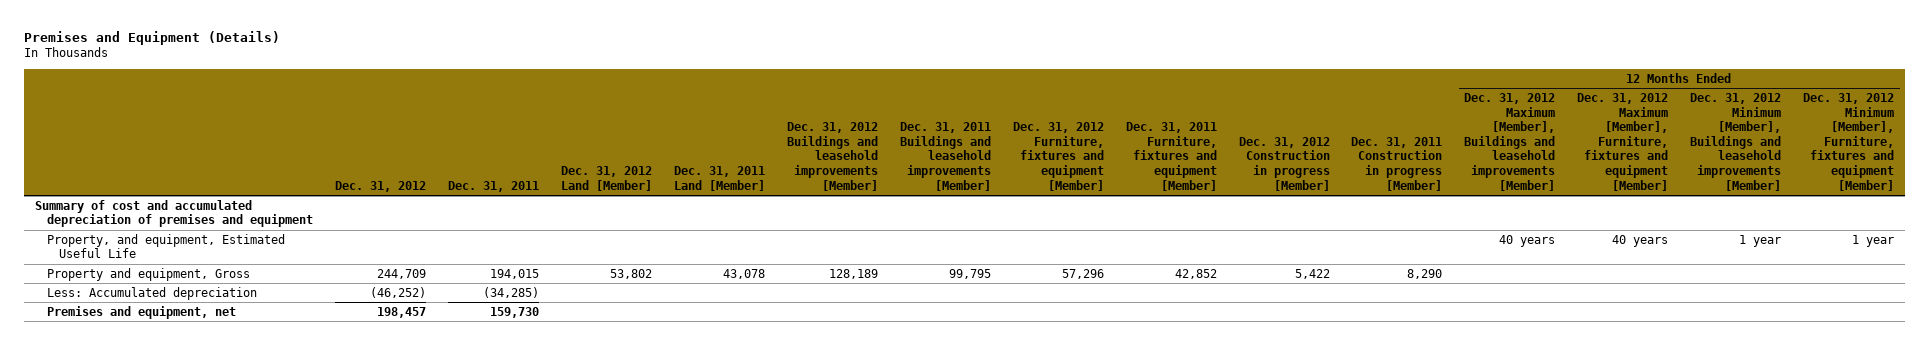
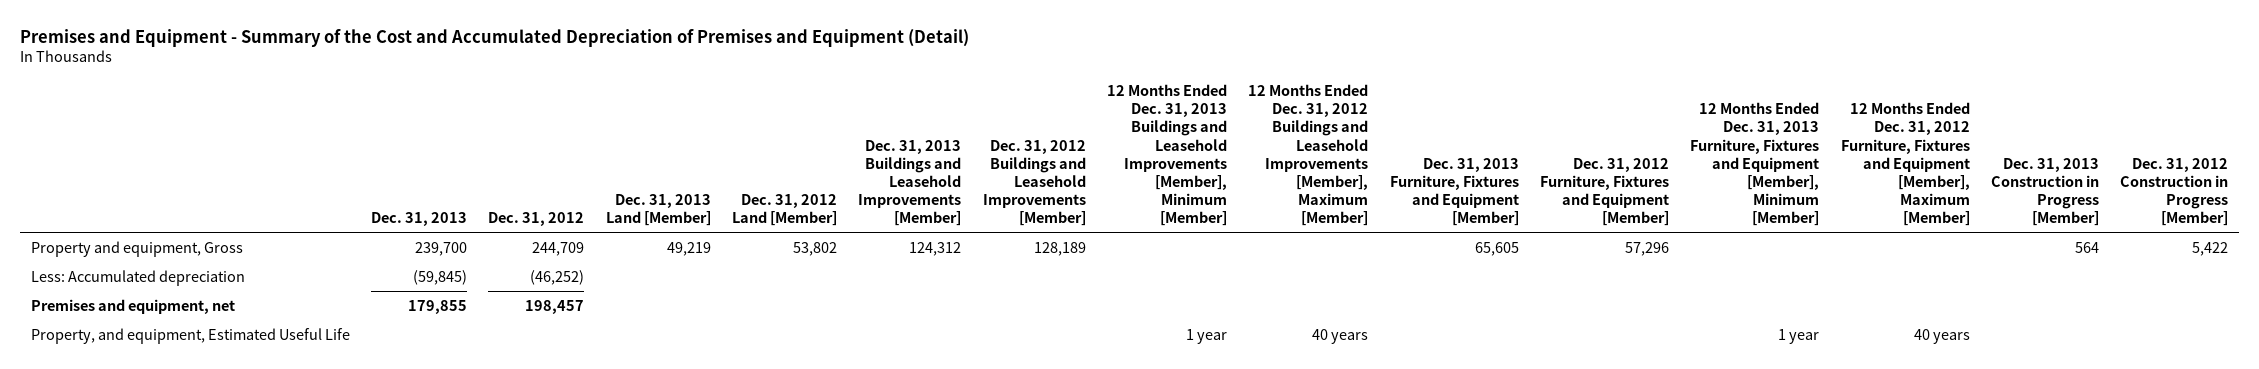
- Premises and Equipment (Details)
+ Premises and Equipment - Summary of the Cost and Accumulated Depreciation of Premises and Equipment (Detail)
- | Dec. 31, 2012 | Dec. 31, 2011 | Dec. 31, 2012 Land [Member] | Dec. 31, 2011 Land [Member] | Dec. 31, 2012 Buildings and leasehold improvements [Member] | Dec. 31, 2011 Buildings and leasehold improvements [Member] | Dec. 31, 2012 Furniture, fixtures and equipment [Member] | Dec. 31, 2011 Furniture, fixtures and equipment [Member] | Dec. 31, 2012 Construction in progress [Member] | Dec. 31, 2011 Construction in progress [Member] | 12 Months Ended Dec. 31, 2012 Maximum [Member], Buildings and leasehold improvements [Member] | 12 Months Ended Dec. 31, 2012 Maximum [Member], Furniture, fixtures and equipment [Member] | 12 Months Ended Dec. 31, 2012 Minimum [Member], Buildings and leasehold improvements [Member] | 12 Months Ended Dec. 31, 2012 Minimum [Member], Furniture, fixtures and equipment [Member]
+ | Dec. 31, 2013 | Dec. 31, 2012 | Dec. 31, 2013 Land [Member] | Dec. 31, 2012 Land [Member] | Dec. 31, 2013 Buildings and Leasehold Improvements [Member] | Dec. 31, 2012 Buildings and Leasehold Improvements [Member] | 12 Months Ended Dec. 31, 2013 Buildings and Leasehold Improvements [Member], Minimum [Member] | 12 Months Ended Dec. 31, 2012 Buildings and Leasehold Improvements [Member], Maximum [Member] | Dec. 31, 2013 Furniture, Fixtures and Equipment [Member] | Dec. 31, 2012 Furniture, Fixtures and Equipment [Member] | 12 Months Ended Dec. 31, 2013 Furniture, Fixtures and Equipment [Member], Minimum [Member] | 12 Months Ended Dec. 31, 2012 Furniture, Fixtures and Equipment [Member], Maximum [Member] | Dec. 31, 2013 Construction in Progress [Member] | Dec. 31, 2012 Construction in Progress [Member]
- Summary of cost and accumulated depreciation of premises and equipment
moved down: Property, and equipment, Estimated Useful Life | | | | | | | 1 year | 40 years | | | 1 year | 40 years | |

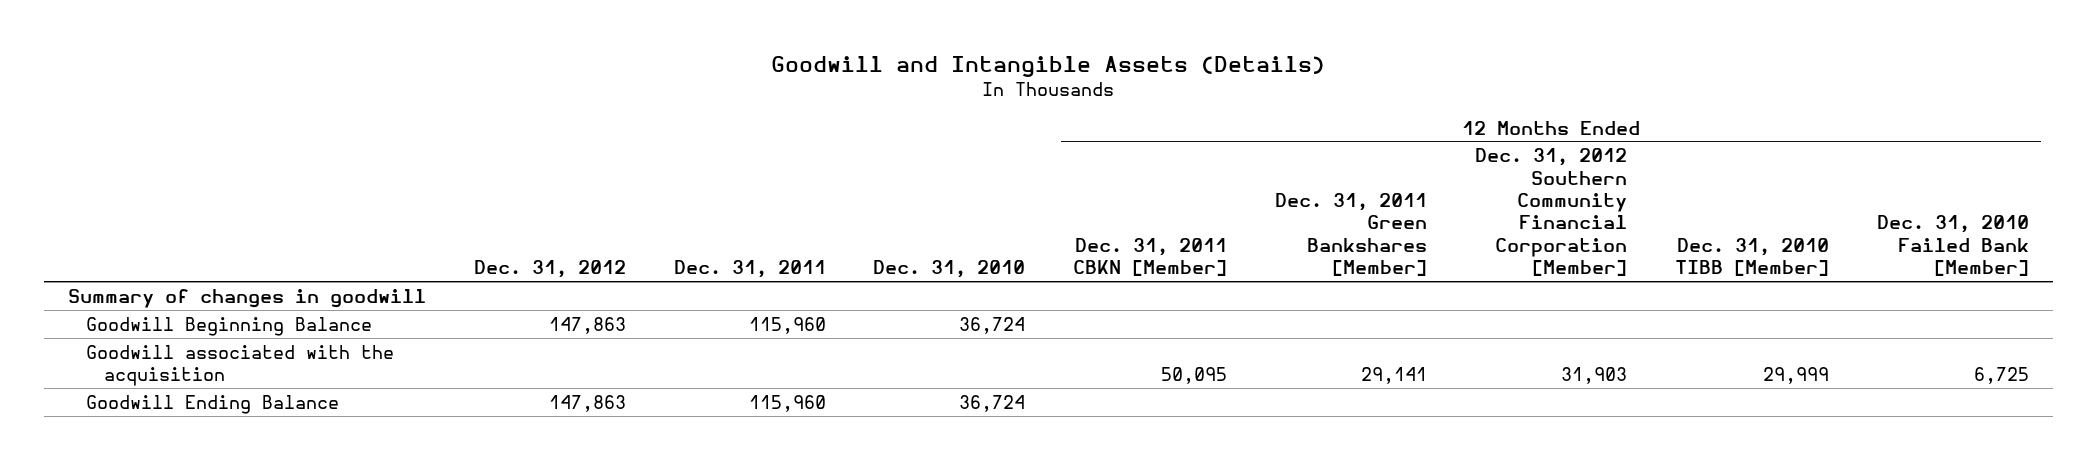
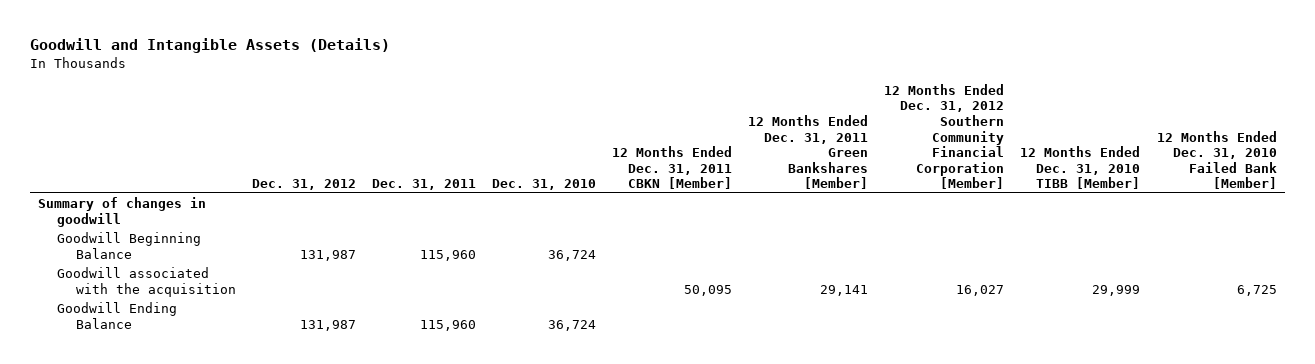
- Goodwill Beginning Balance | 147,863 | 115,960 | 36,724 | | | | |
- Goodwill associated with the acquisition | | | | 50,095 | 29,141 | 31,903 | 29,999 | 6,725
- Goodwill Ending Balance | 147,863 | 115,960 | 36,724 | | | | |
+ Goodwill Beginning Balance | 131,987 | 115,960 | 36,724 | | | | |
+ Goodwill associated with the acquisition | | | | 50,095 | 29,141 | 16,027 | 29,999 | 6,725
+ Goodwill Ending Balance | 131,987 | 115,960 | 36,724 | | | | |

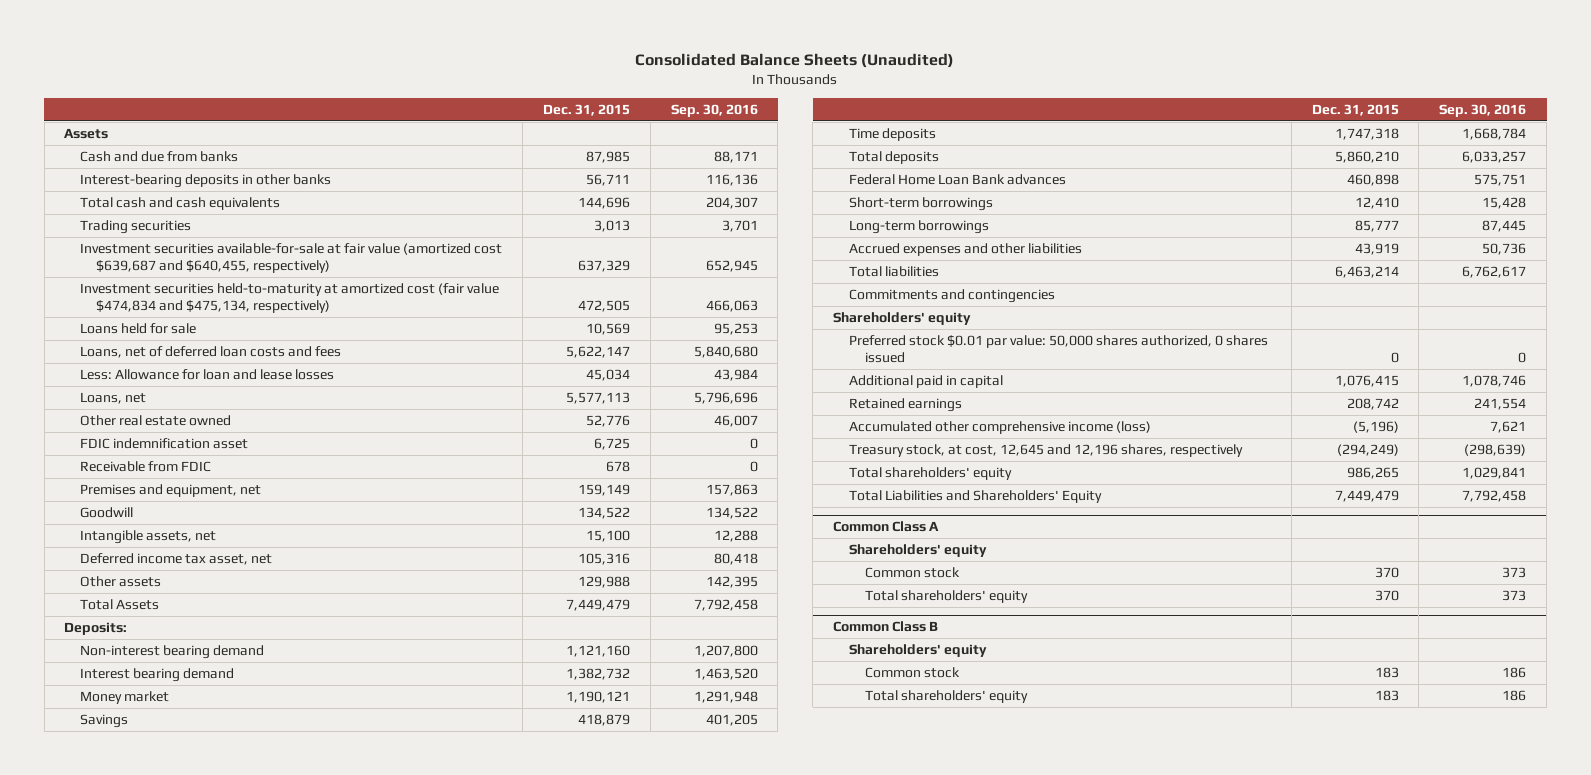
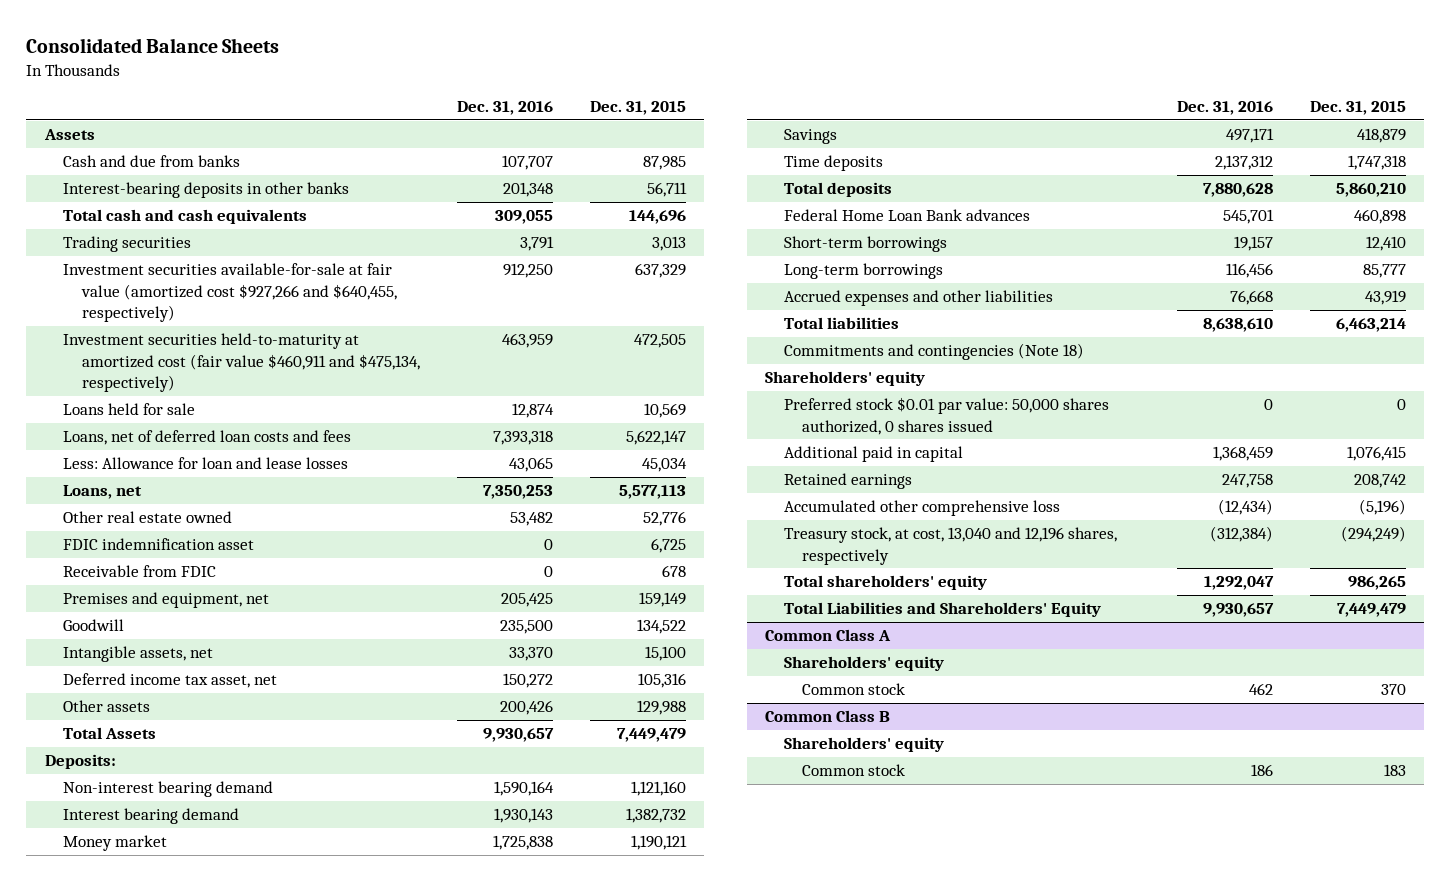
- Consolidated Balance Sheets (Unaudited)
+ Consolidated Balance Sheets
- | Dec. 31, 2015 | Sep. 30, 2016
+ | Dec. 31, 2016 | Dec. 31, 2015
- Investment securities available-for-sale at fair value (amortized cost $639,687 and $640,455, respectively) | 637,329 | 652,945
- Investment securities held-to-maturity at amortized cost (fair value $474,834 and $475,134, respectively) | 472,505 | 466,063
+ Investment securities available-for-sale at fair value (amortized cost $927,266 and $640,455, respectively) | 912,250 | 637,329
+ Investment securities held-to-maturity at amortized cost (fair value $460,911 and $475,134, respectively) | 463,959 | 472,505
- Commitments and contingencies
+ Commitments and contingencies (Note 18)
- Accumulated other comprehensive income (loss) | (5,196) | 7,621
- Treasury stock, at cost, 12,645 and 12,196 shares, respectively | (294,249) | (298,639)
+ Accumulated other comprehensive loss | (12,434) | (5,196)
+ Treasury stock, at cost, 13,040 and 12,196 shares, respectively | (312,384) | (294,249)
@ Common Class A
- Total shareholders' equity | 370 | 373
@ Common Class B
- Total shareholders' equity | 183 | 186

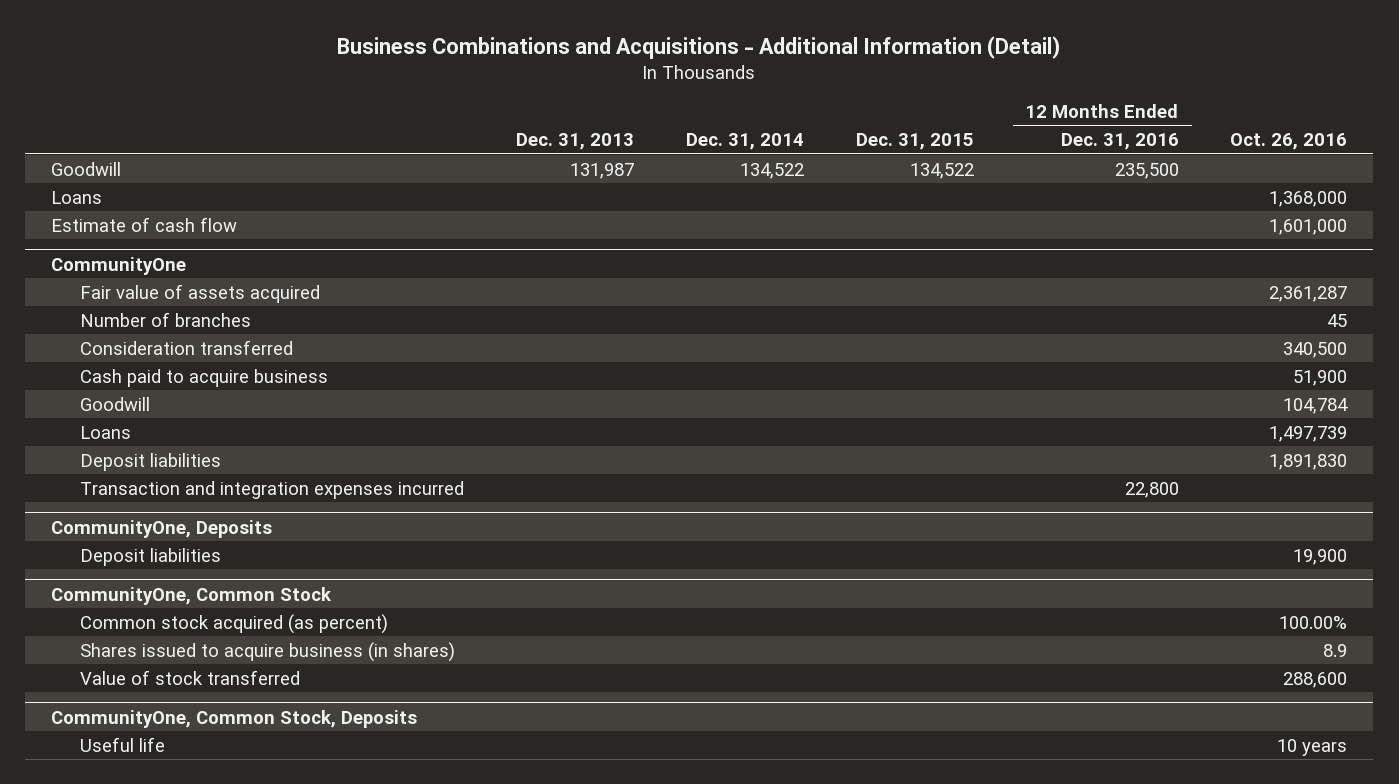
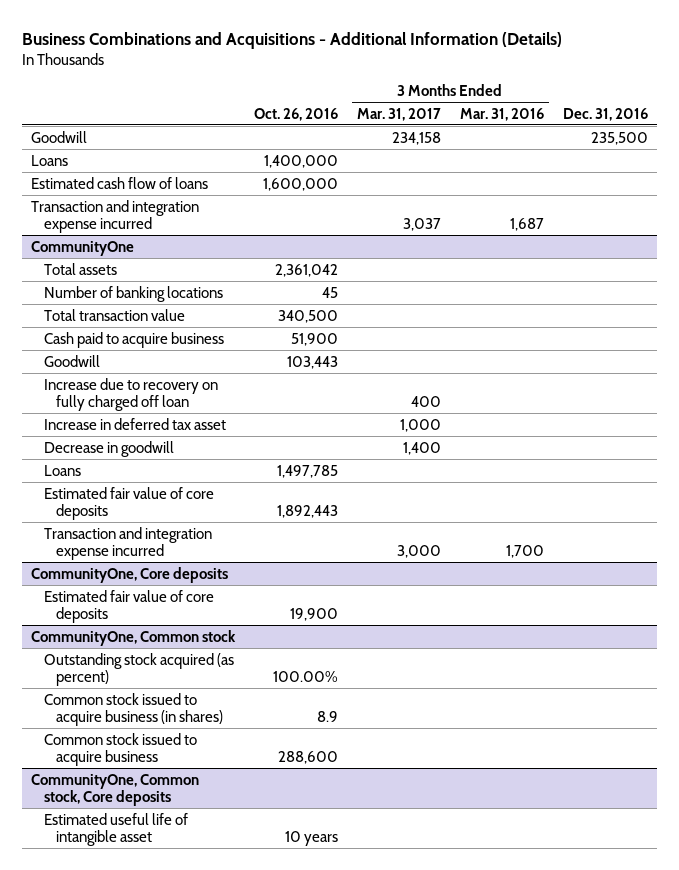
- Business Combinations and Acquisitions - Additional Information (Detail)
+ Business Combinations and Acquisitions - Additional Information (Details)
- | Dec. 31, 2013 | Dec. 31, 2014 | Dec. 31, 2015 | 12 Months Ended Dec. 31, 2016 | Oct. 26, 2016
+ | Oct. 26, 2016 | 3 Months Ended Mar. 31, 2017 | 3 Months Ended Mar. 31, 2016 | Dec. 31, 2016
- Loans | | | | | 1,368,000
- Estimate of cash flow | | | | | 1,601,000
+ Loans | 1,400,000 | | |
+ Estimated cash flow of loans | 1,600,000 | | |
+ Transaction and integration expense incurred | | 3,037 | 1,687 |
@ CommunityOne
- Fair value of assets acquired | | | | | 2,361,287
- Number of branches | | | | | 45
- Consideration transferred | | | | | 340,500
+ Total assets | 2,361,042 | | |
+ Number of banking locations | 45 | | |
+ Total transaction value | 340,500 | | |
- Goodwill | | | | | 104,784
- Loans | | | | | 1,497,739
- Deposit liabilities | | | | | 1,891,830
- Transaction and integration expenses incurred | | | | 22,800 |
- CommunityOne, Deposits
- Deposit liabilities | | | | | 19,900
- CommunityOne, Common Stock
- Common stock acquired (as percent) | | | | | 100.00%
- Shares issued to acquire business (in shares) | | | | | 8.9
- Value of stock transferred | | | | | 288,600
- CommunityOne, Common Stock, Deposits
- Useful life | | | | | 10 years
@ CommunityOne
+ Goodwill | 103,443 | | |
+ Increase due to recovery on fully charged off loan | | 400 | |
+ Increase in deferred tax asset | | 1,000 | |
+ Decrease in goodwill | | 1,400 | |
+ Loans | 1,497,785 | | |
+ Estimated fair value of core deposits | 1,892,443 | | |
+ Transaction and integration expense incurred | | 3,000 | 1,700 |
+ CommunityOne, Core deposits
+ Estimated fair value of core deposits | 19,900 | | |
+ CommunityOne, Common stock
+ Outstanding stock acquired (as percent) | 100.00% | | |
+ Common stock issued to acquire business (in shares) | 8.9 | | |
+ Common stock issued to acquire business | 288,600 | | |
+ CommunityOne, Common stock, Core deposits
+ Estimated useful life of intangible asset | 10 years | | |

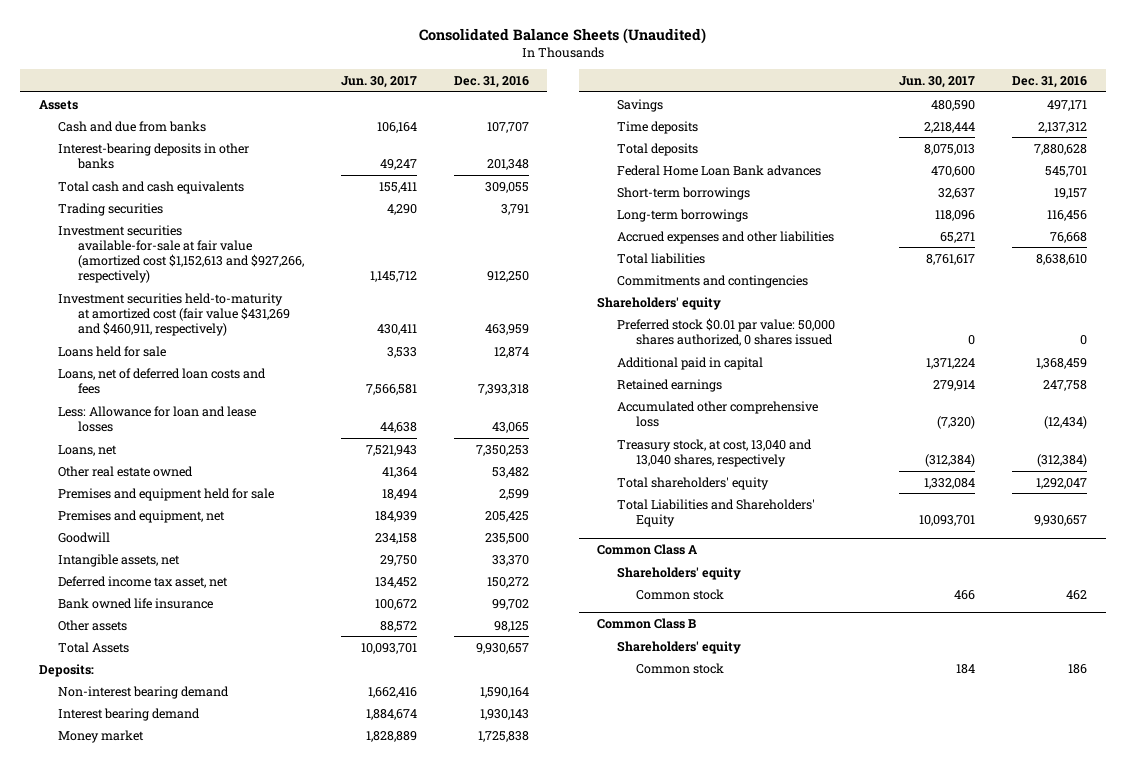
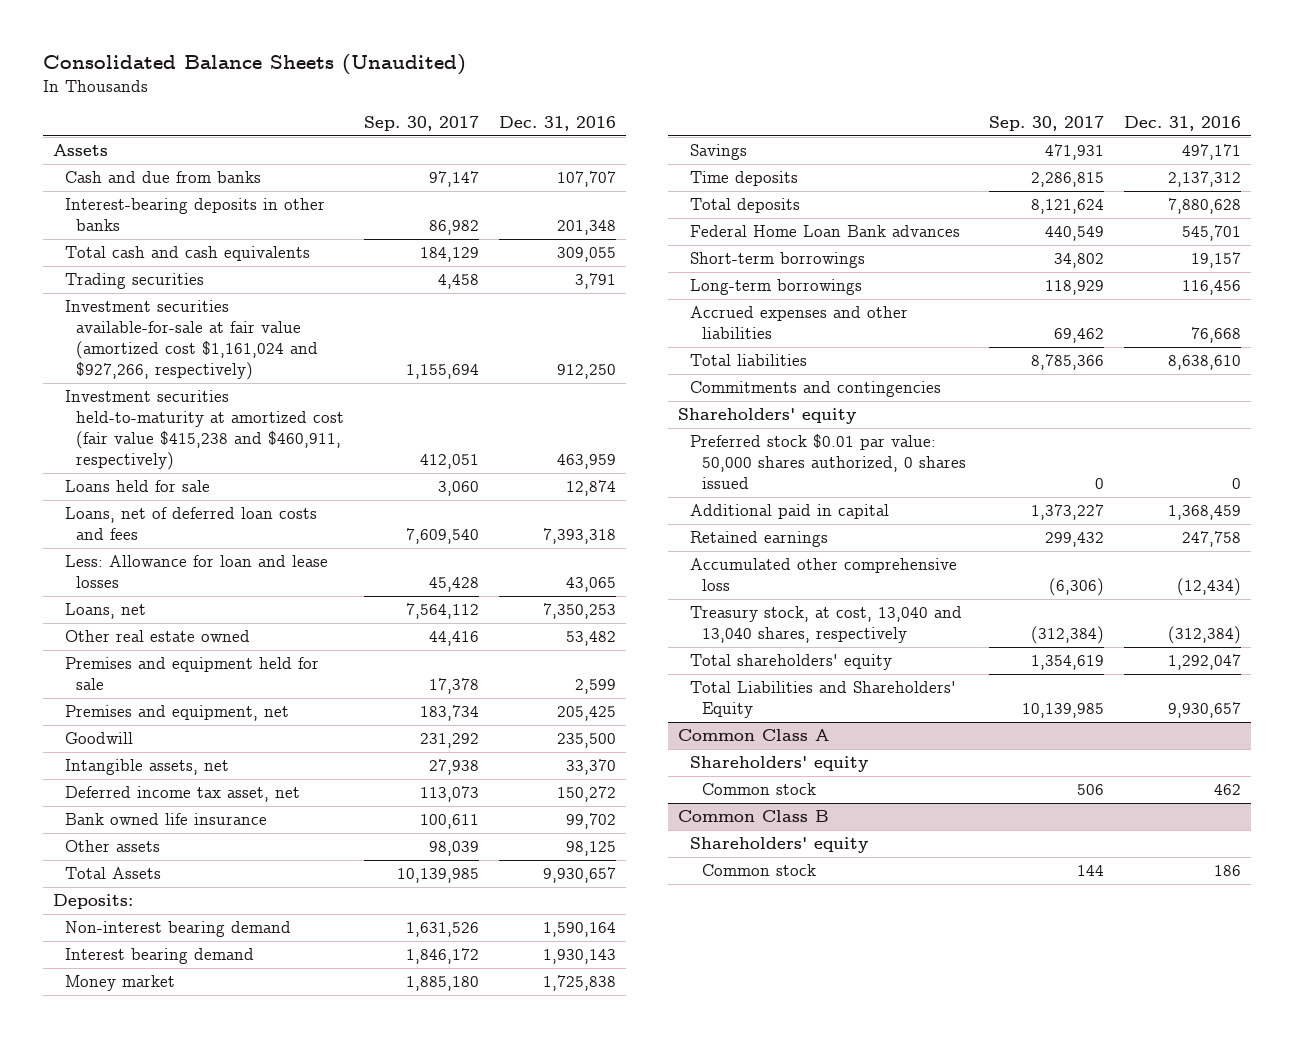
- | Jun. 30, 2017 | Dec. 31, 2016
+ | Sep. 30, 2017 | Dec. 31, 2016
- Investment securities available-for-sale at fair value (amortized cost $1,152,613 and $927,266, respectively) | 1,145,712 | 912,250
- Investment securities held-to-maturity at amortized cost (fair value $431,269 and $460,911, respectively) | 430,411 | 463,959
+ Investment securities available-for-sale at fair value (amortized cost $1,161,024 and $927,266, respectively) | 1,155,694 | 912,250
+ Investment securities held-to-maturity at amortized cost (fair value $415,238 and $460,911, respectively) | 412,051 | 463,959

